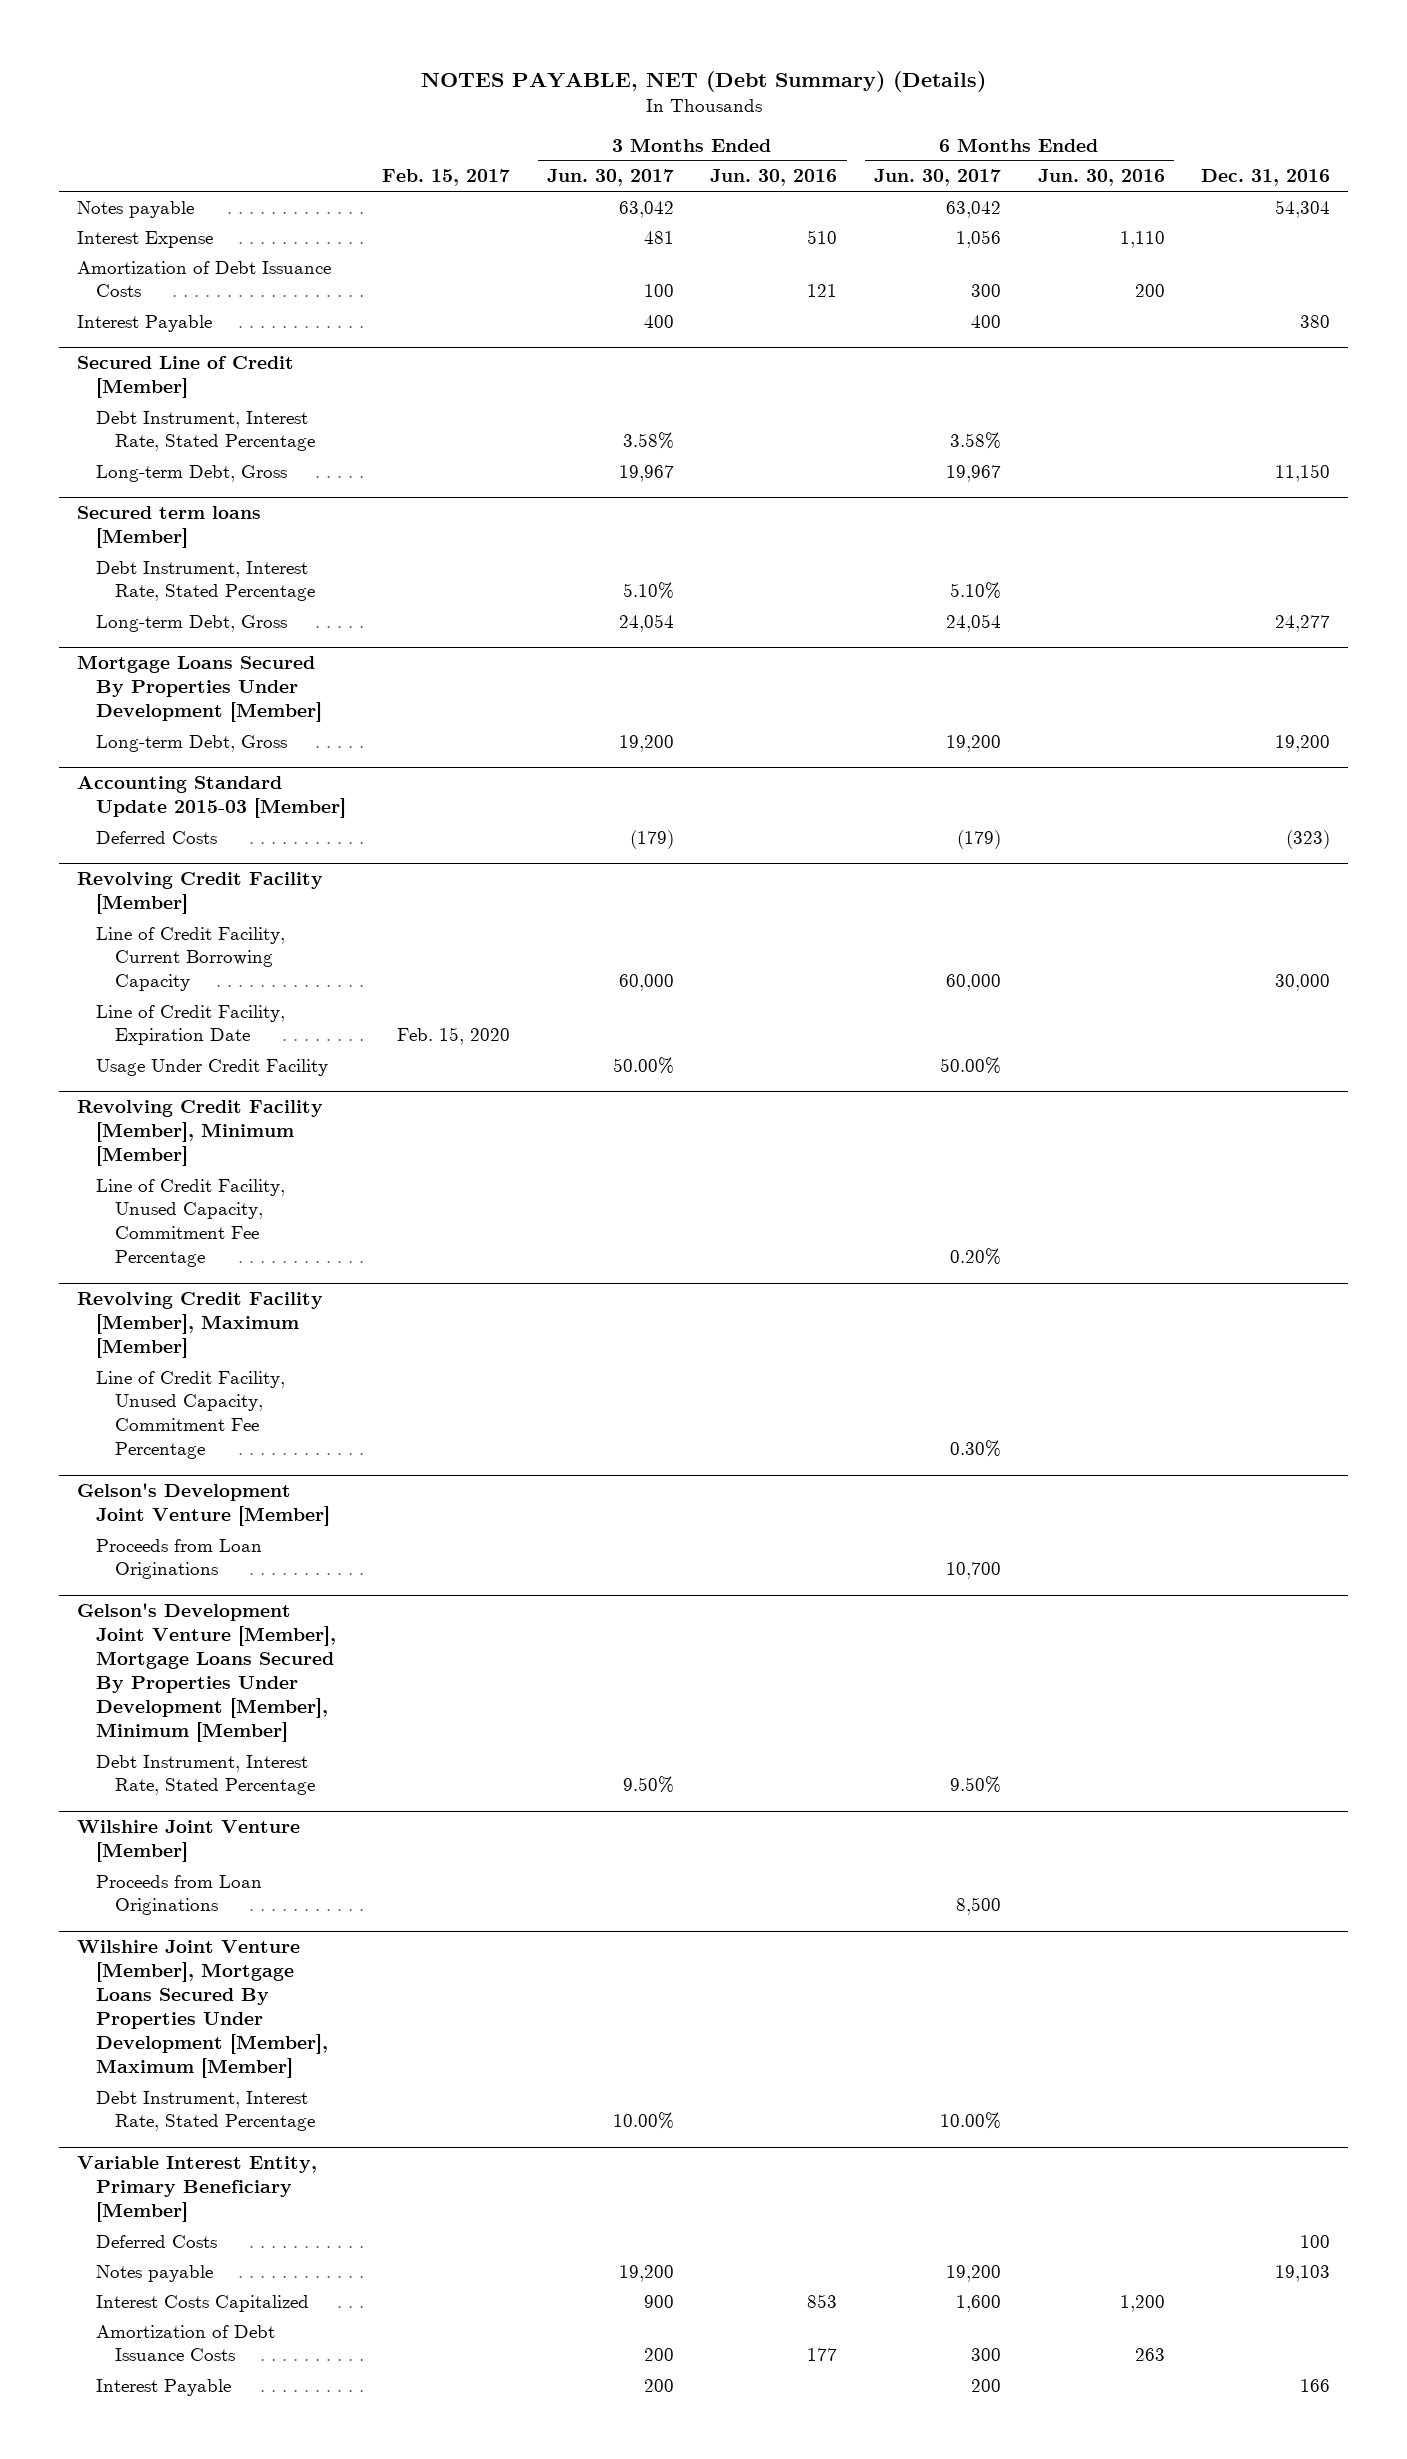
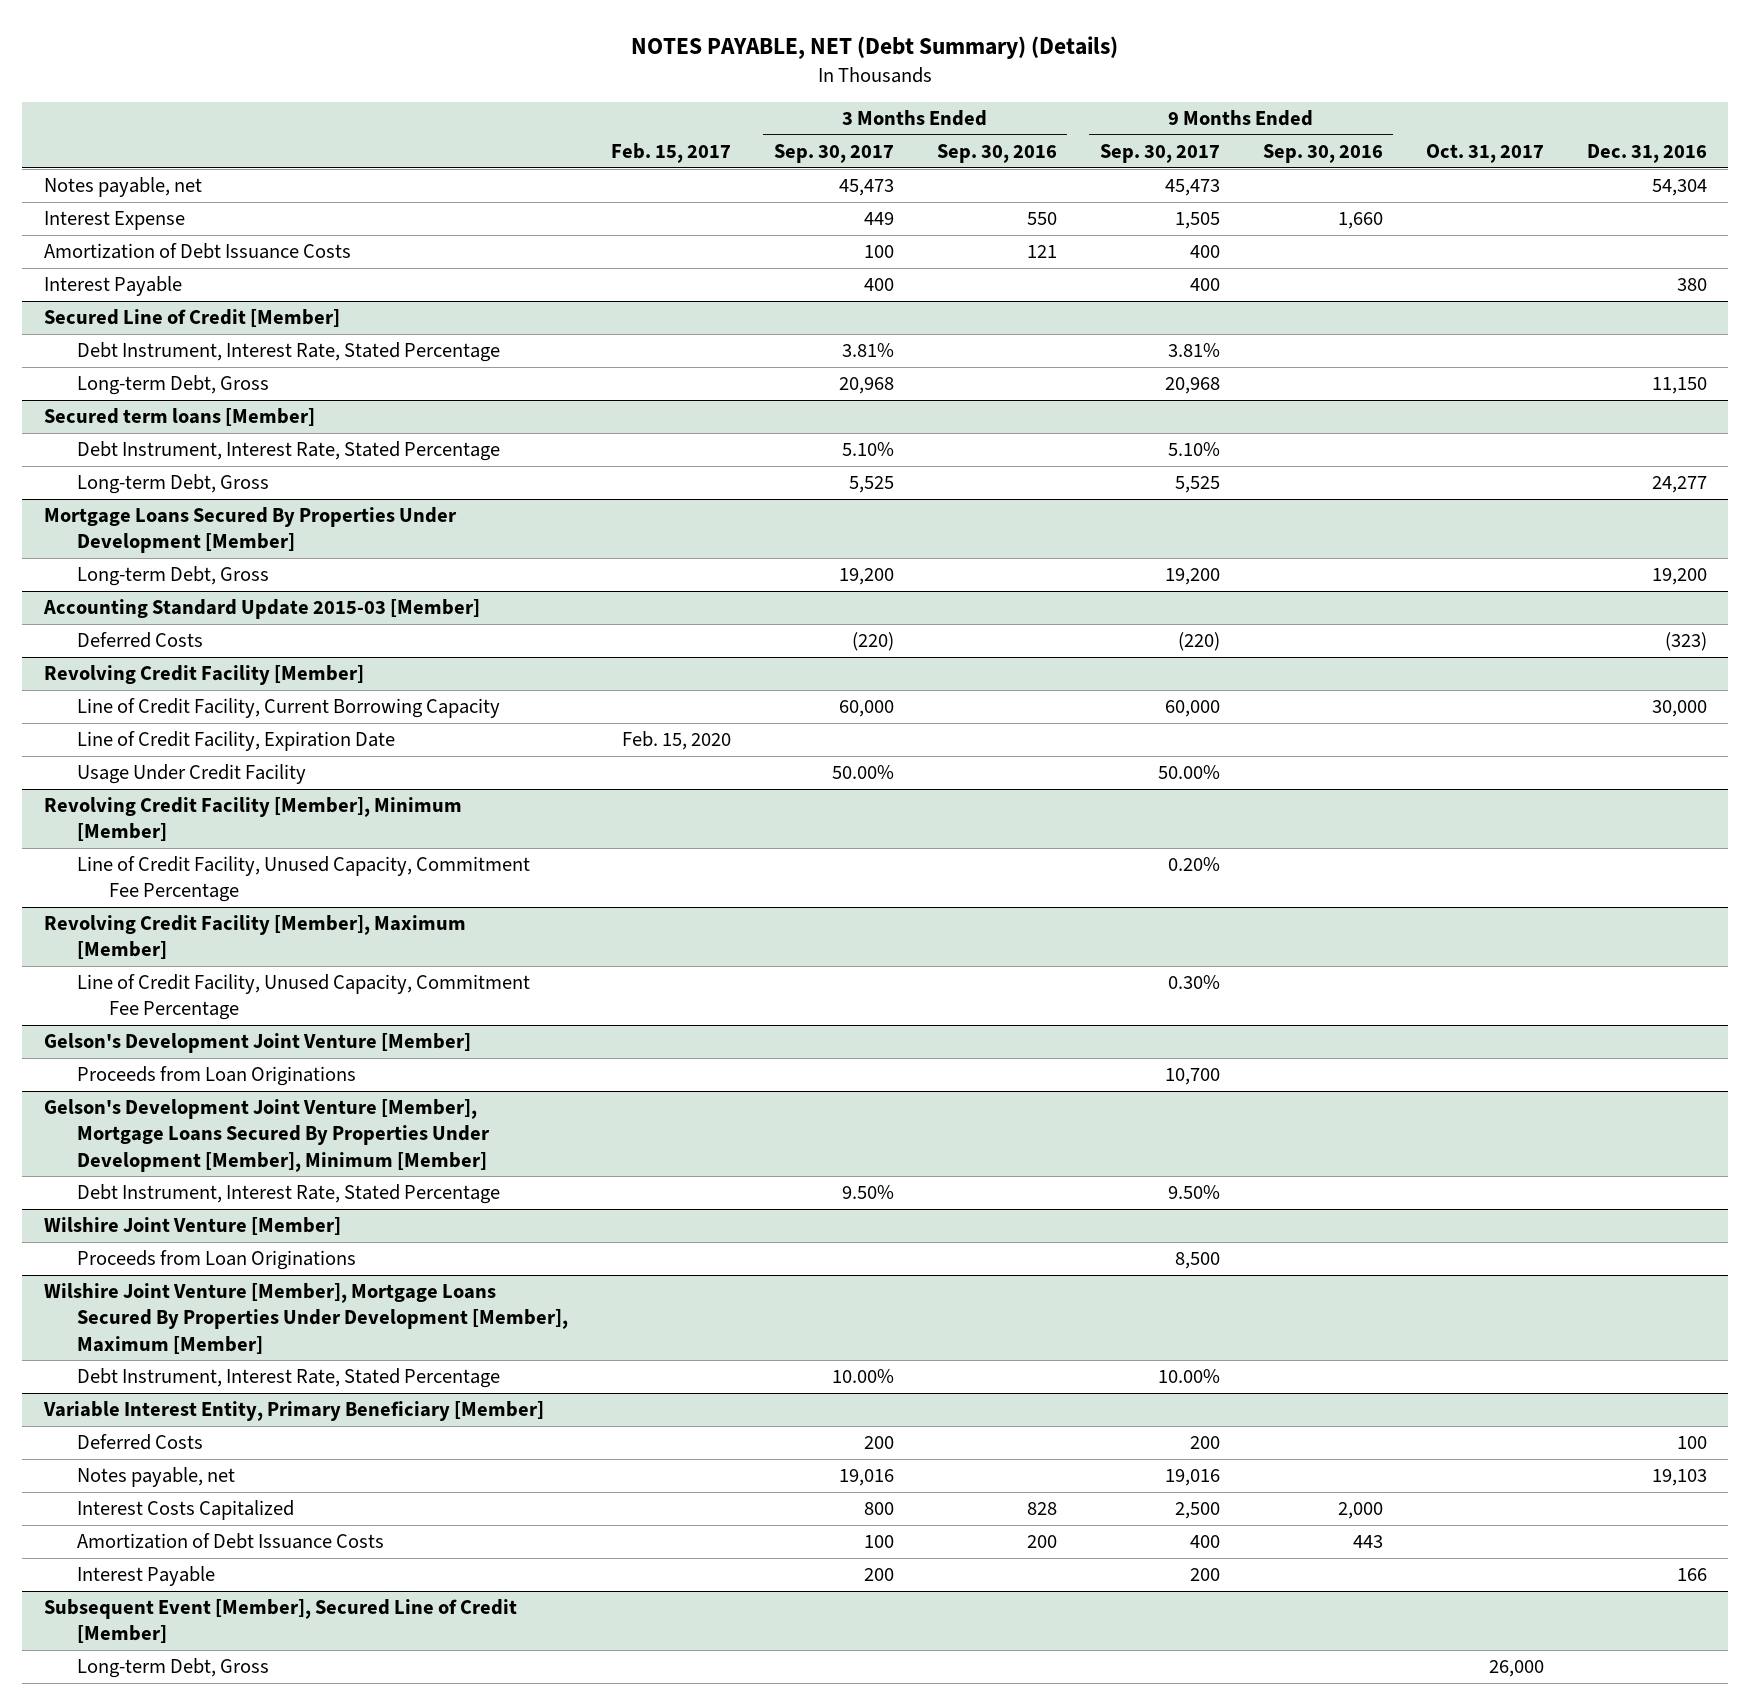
- | Feb. 15, 2017 | 3 Months Ended Jun. 30, 2017 | 3 Months Ended Jun. 30, 2016 | 6 Months Ended Jun. 30, 2017 | 6 Months Ended Jun. 30, 2016 | Dec. 31, 2016
+ | Feb. 15, 2017 | 3 Months Ended Sep. 30, 2017 | 3 Months Ended Sep. 30, 2016 | 9 Months Ended Sep. 30, 2017 | 9 Months Ended Sep. 30, 2016 | Oct. 31, 2017 | Dec. 31, 2016
- Notes payable | | 63,042 | | 63,042 | | 54,304
+ Notes payable, net | | 45,473 | | 45,473 | | | 54,304
@ Variable Interest Entity, Primary Beneficiary [Member]
- Notes payable | | 19,200 | | 19,200 | | 19,103
+ Notes payable, net | | 19,016 | | 19,016 | | | 19,103
+ Subsequent Event [Member], Secured Line of Credit [Member]
+ Long-term Debt, Gross | | | | | | 26,000 |

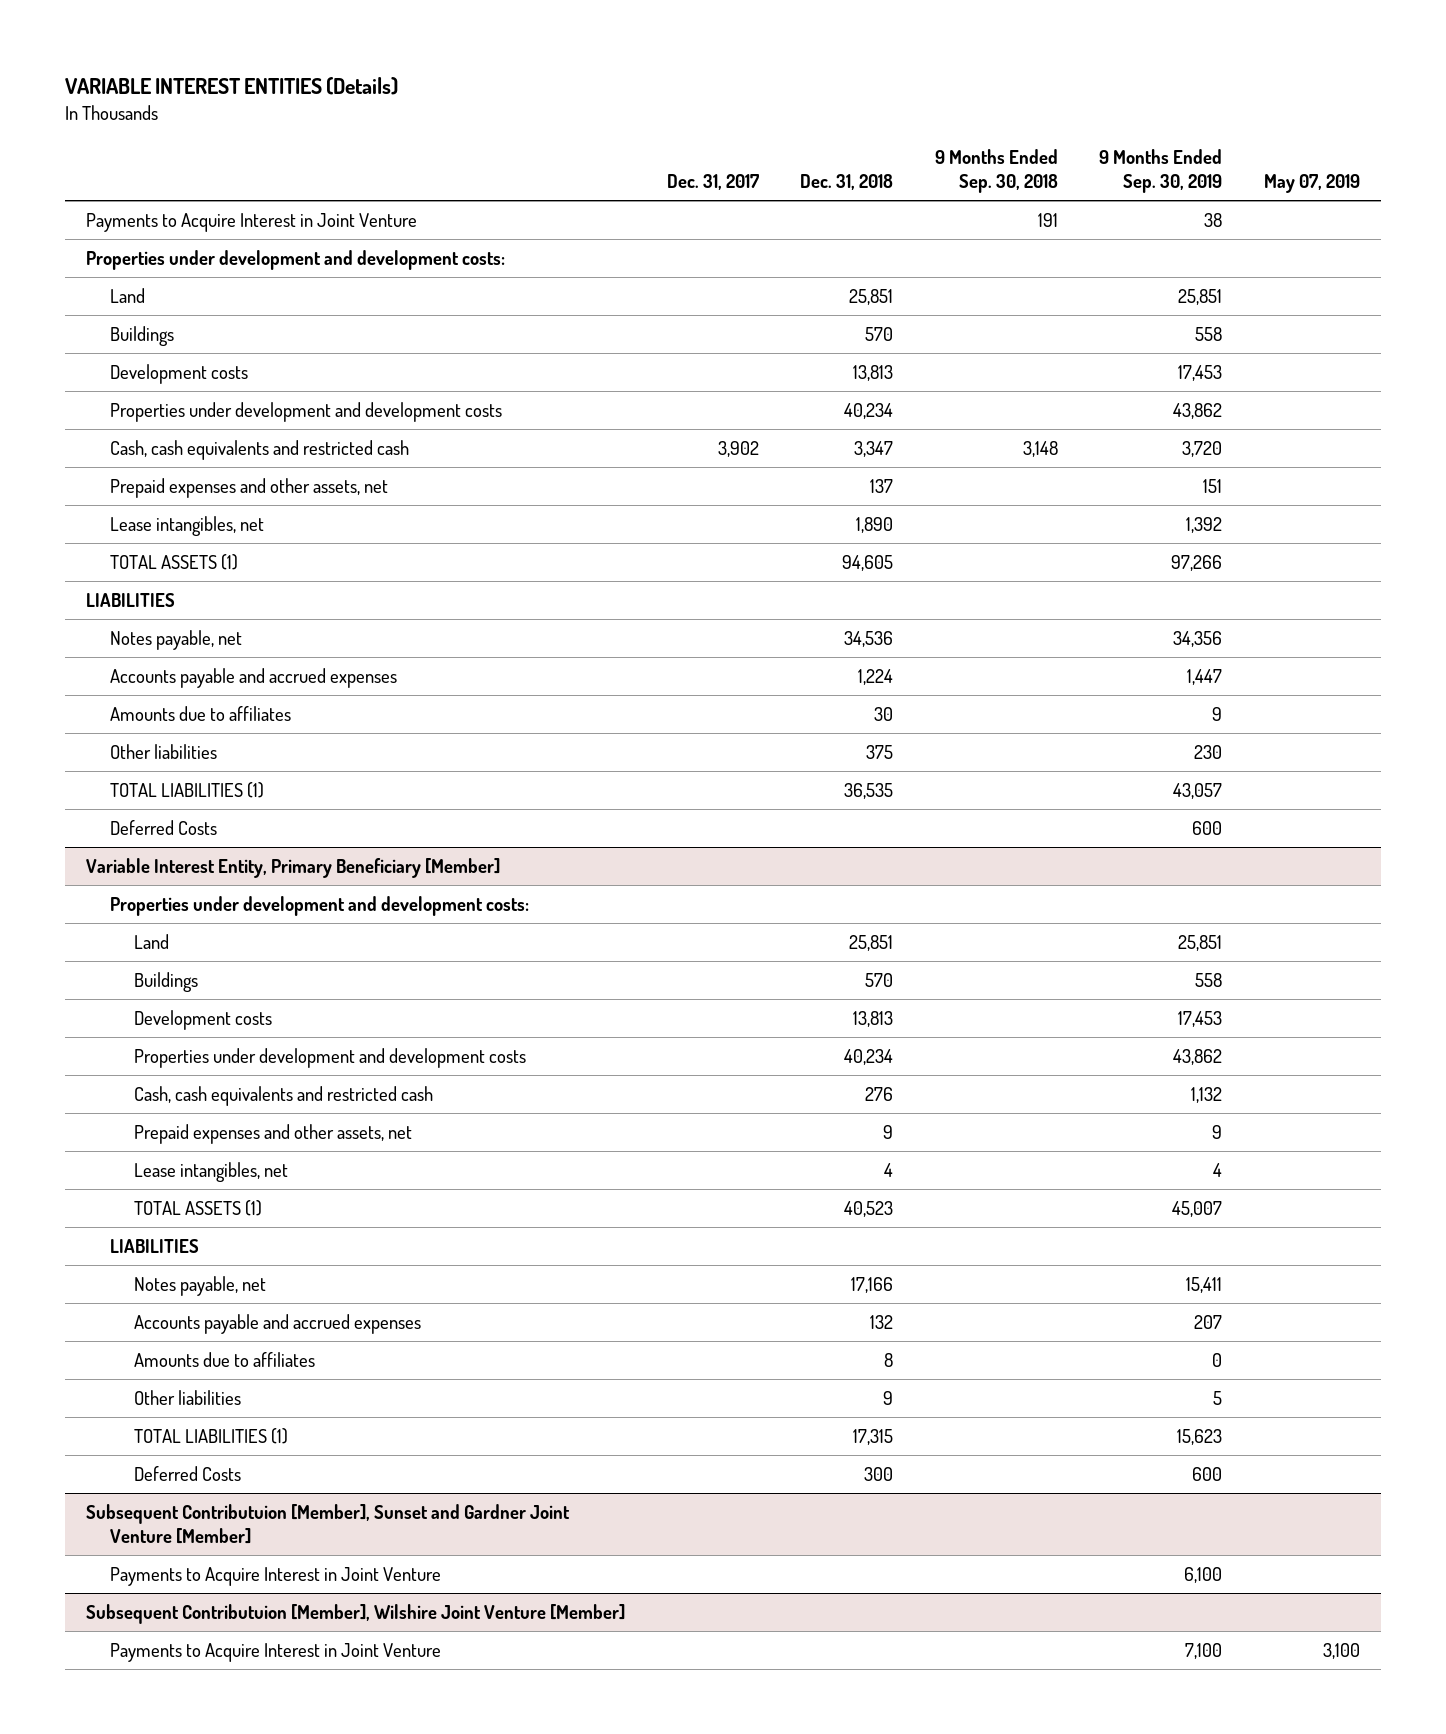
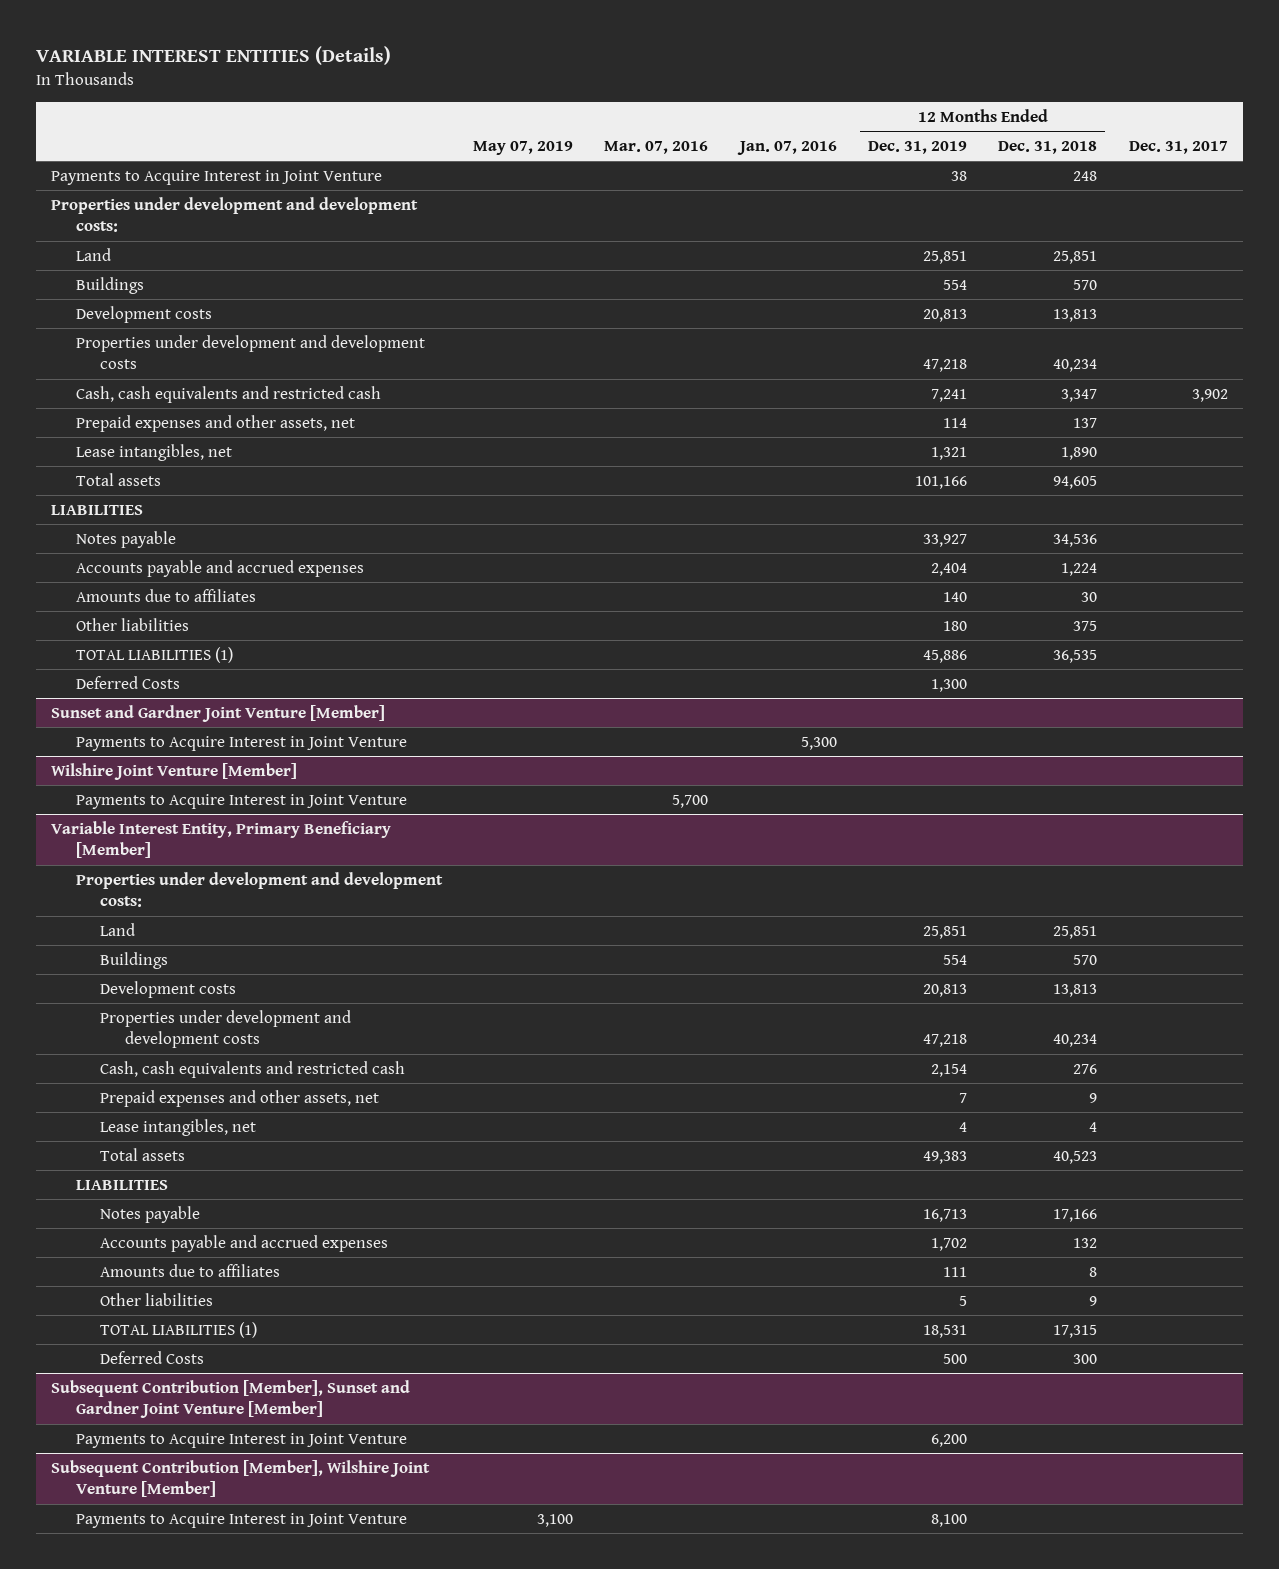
- | Dec. 31, 2017 | Dec. 31, 2018 | 9 Months Ended Sep. 30, 2018 | 9 Months Ended Sep. 30, 2019 | May 07, 2019
+ | May 07, 2019 | Mar. 07, 2016 | Jan. 07, 2016 | 12 Months Ended Dec. 31, 2019 | 12 Months Ended Dec. 31, 2018 | Dec. 31, 2017
- TOTAL ASSETS (1) | | 94,605 | | 97,266 |
+ Total assets | | | | 101,166 | 94,605 |
- Notes payable, net | | 34,536 | | 34,356 |
+ Notes payable | | | | 33,927 | 34,536 |
+ Sunset and Gardner Joint Venture [Member]
+ Payments to Acquire Interest in Joint Venture | | | 5,300 | | |
+ Wilshire Joint Venture [Member]
+ Payments to Acquire Interest in Joint Venture | | 5,700 | | | |
@ Variable Interest Entity, Primary Beneficiary [Member]
- TOTAL ASSETS (1) | | 40,523 | | 45,007 |
+ Total assets | | | | 49,383 | 40,523 |
- Notes payable, net | | 17,166 | | 15,411 |
+ Notes payable | | | | 16,713 | 17,166 |
- Subsequent Contributuion [Member], Sunset and Gardner Joint Venture [Member]
+ Subsequent Contribution [Member], Sunset and Gardner Joint Venture [Member]
- Subsequent Contributuion [Member], Wilshire Joint Venture [Member]
+ Subsequent Contribution [Member], Wilshire Joint Venture [Member]

